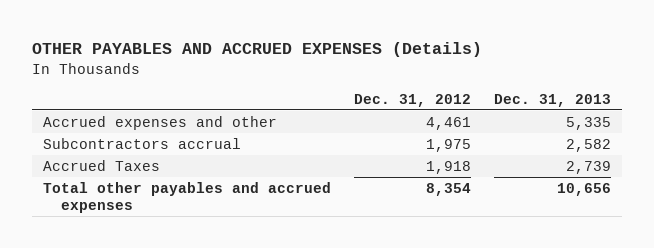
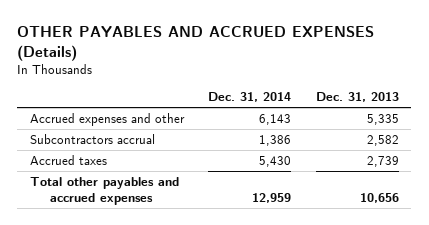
- | Dec. 31, 2012 | Dec. 31, 2013
+ | Dec. 31, 2014 | Dec. 31, 2013
- Accrued Taxes | 1,918 | 2,739
+ Accrued taxes | 5,430 | 2,739

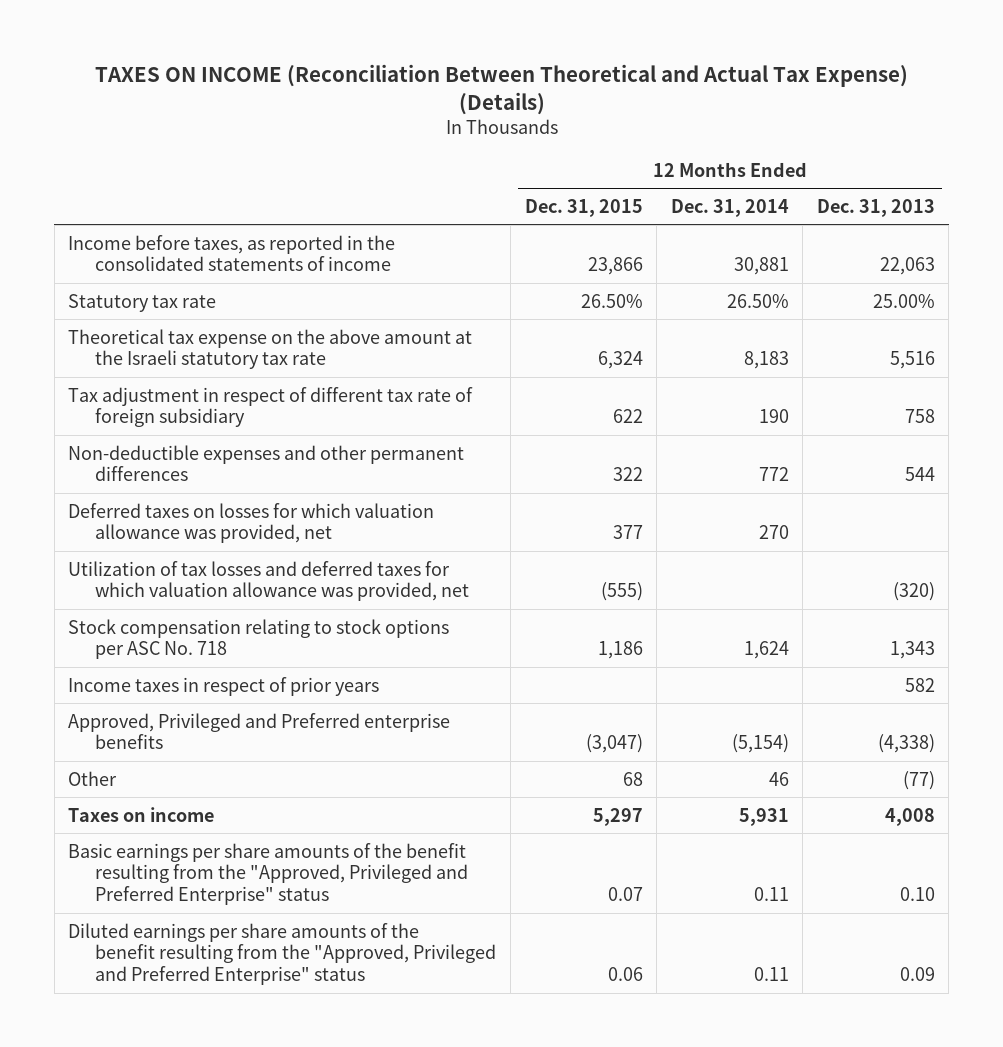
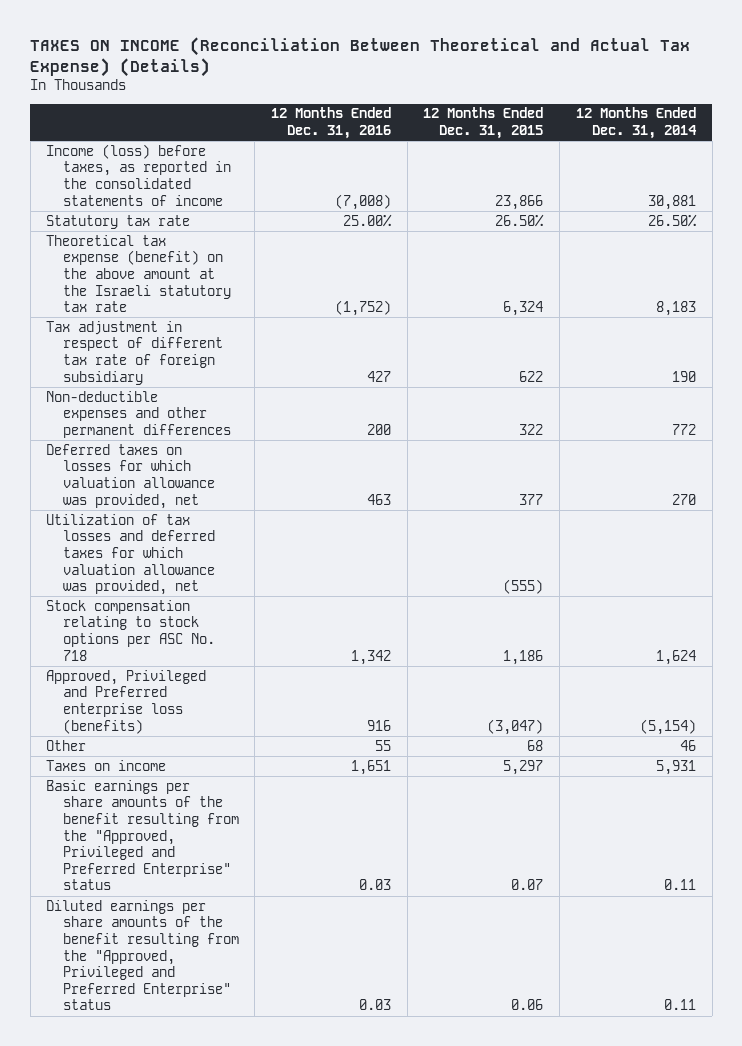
- | 12 Months Ended Dec. 31, 2015 | 12 Months Ended Dec. 31, 2014 | 12 Months Ended Dec. 31, 2013
+ | 12 Months Ended Dec. 31, 2016 | 12 Months Ended Dec. 31, 2015 | 12 Months Ended Dec. 31, 2014
- Income before taxes, as reported in the consolidated statements of income | 23,866 | 30,881 | 22,063
+ Income (loss) before taxes, as reported in the consolidated statements of income | (7,008) | 23,866 | 30,881
- Theoretical tax expense on the above amount at the Israeli statutory tax rate | 6,324 | 8,183 | 5,516
+ Theoretical tax expense (benefit) on the above amount at the Israeli statutory tax rate | (1,752) | 6,324 | 8,183
- Income taxes in respect of prior years | | | 582
- Approved, Privileged and Preferred enterprise benefits | (3,047) | (5,154) | (4,338)
+ Approved, Privileged and Preferred enterprise loss (benefits) | 916 | (3,047) | (5,154)

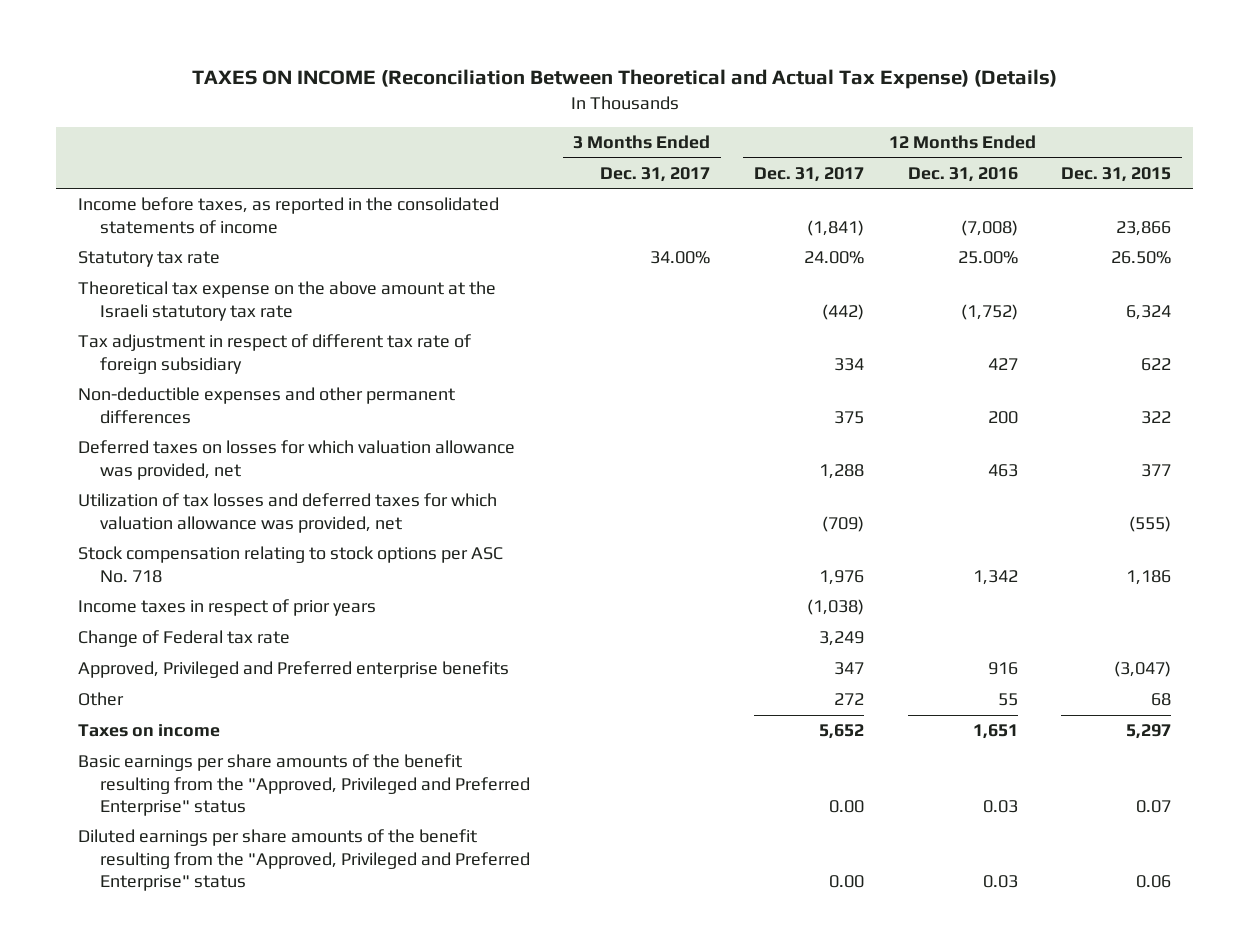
- | 12 Months Ended Dec. 31, 2016 | 12 Months Ended Dec. 31, 2015 | 12 Months Ended Dec. 31, 2014
+ | 3 Months Ended Dec. 31, 2017 | 12 Months Ended Dec. 31, 2017 | 12 Months Ended Dec. 31, 2016 | 12 Months Ended Dec. 31, 2015
- Income (loss) before taxes, as reported in the consolidated statements of income | (7,008) | 23,866 | 30,881
+ Income before taxes, as reported in the consolidated statements of income | | (1,841) | (7,008) | 23,866
- Theoretical tax expense (benefit) on the above amount at the Israeli statutory tax rate | (1,752) | 6,324 | 8,183
+ Theoretical tax expense on the above amount at the Israeli statutory tax rate | | (442) | (1,752) | 6,324
- Approved, Privileged and Preferred enterprise loss (benefits) | 916 | (3,047) | (5,154)
+ Income taxes in respect of prior years | | (1,038) | |
+ Change of Federal tax rate | | 3,249 | |
+ Approved, Privileged and Preferred enterprise benefits | | 347 | 916 | (3,047)

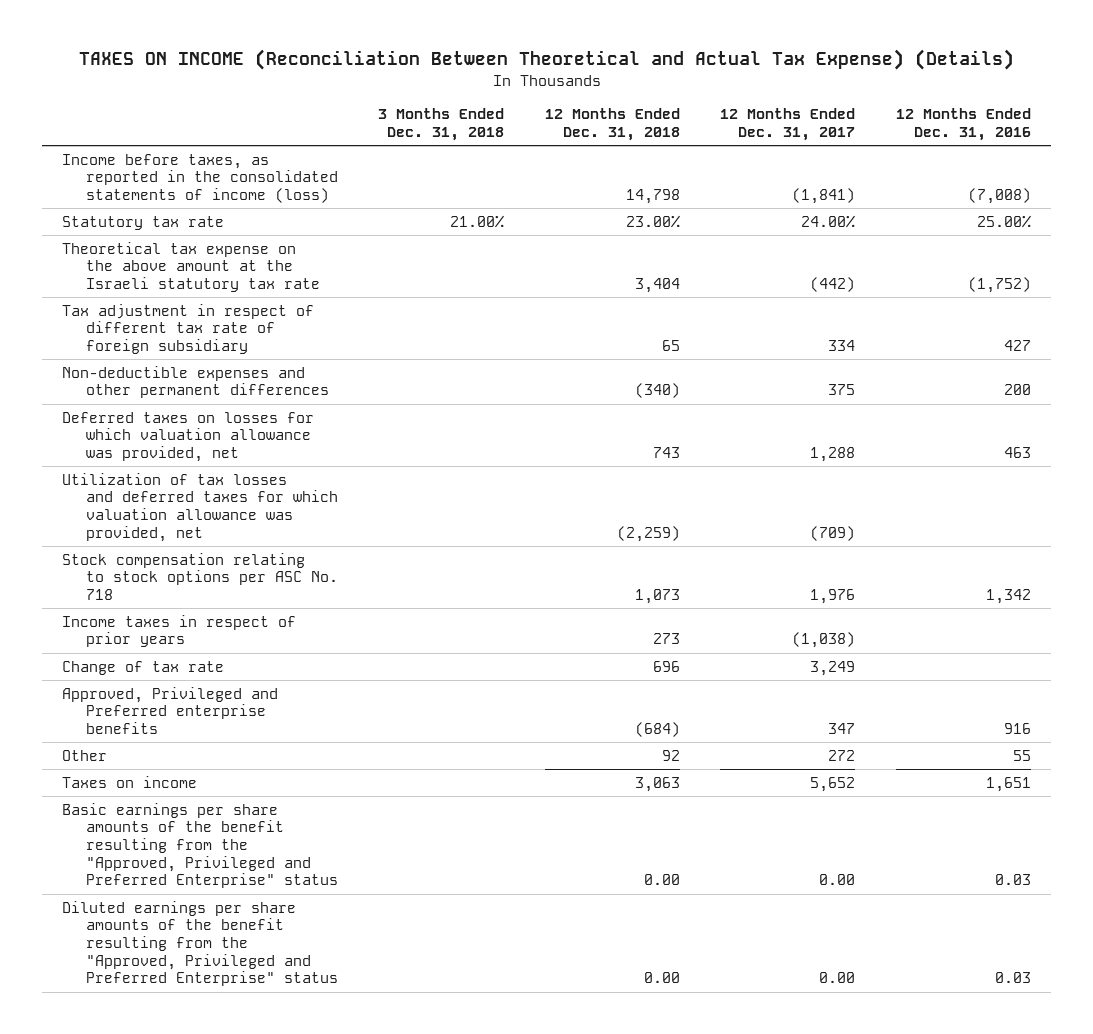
- | 3 Months Ended Dec. 31, 2017 | 12 Months Ended Dec. 31, 2017 | 12 Months Ended Dec. 31, 2016 | 12 Months Ended Dec. 31, 2015
+ | 3 Months Ended Dec. 31, 2018 | 12 Months Ended Dec. 31, 2018 | 12 Months Ended Dec. 31, 2017 | 12 Months Ended Dec. 31, 2016
- Income before taxes, as reported in the consolidated statements of income | | (1,841) | (7,008) | 23,866
+ Income before taxes, as reported in the consolidated statements of income (loss) | | 14,798 | (1,841) | (7,008)
- Change of Federal tax rate | | 3,249 | |
+ Change of tax rate | | 696 | 3,249 |

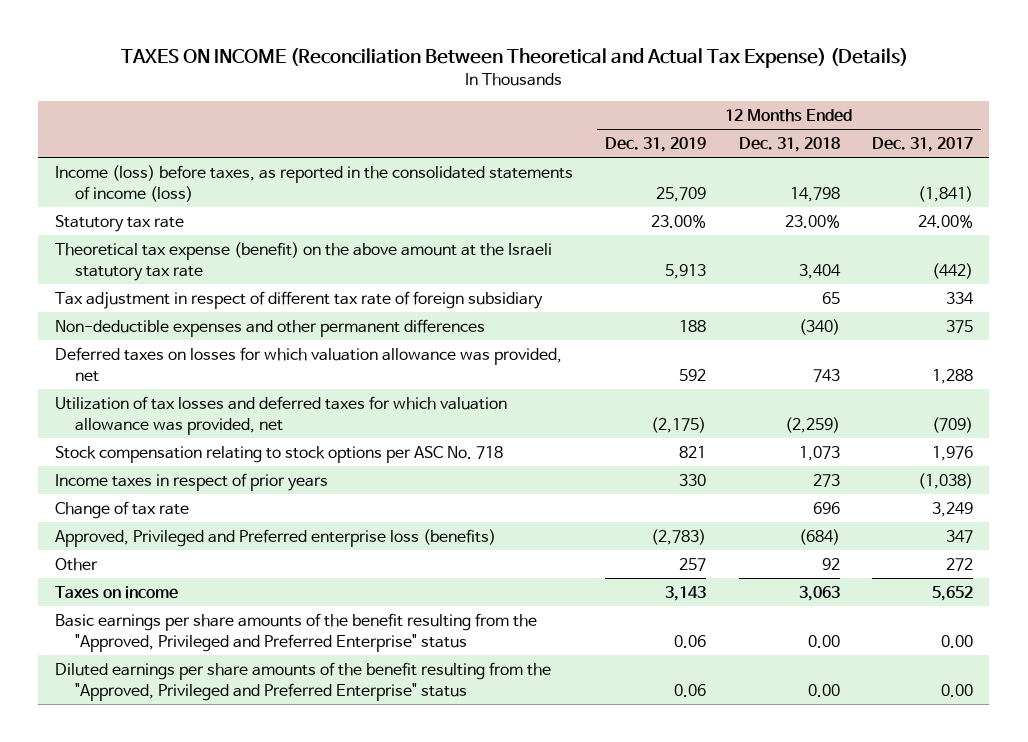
- | 3 Months Ended Dec. 31, 2018 | 12 Months Ended Dec. 31, 2018 | 12 Months Ended Dec. 31, 2017 | 12 Months Ended Dec. 31, 2016
+ | 12 Months Ended Dec. 31, 2019 | 12 Months Ended Dec. 31, 2018 | 12 Months Ended Dec. 31, 2017
- Income before taxes, as reported in the consolidated statements of income (loss) | | 14,798 | (1,841) | (7,008)
+ Income (loss) before taxes, as reported in the consolidated statements of income (loss) | 25,709 | 14,798 | (1,841)
- Theoretical tax expense on the above amount at the Israeli statutory tax rate | | 3,404 | (442) | (1,752)
+ Theoretical tax expense (benefit) on the above amount at the Israeli statutory tax rate | 5,913 | 3,404 | (442)
- Approved, Privileged and Preferred enterprise benefits | | (684) | 347 | 916
+ Approved, Privileged and Preferred enterprise loss (benefits) | (2,783) | (684) | 347

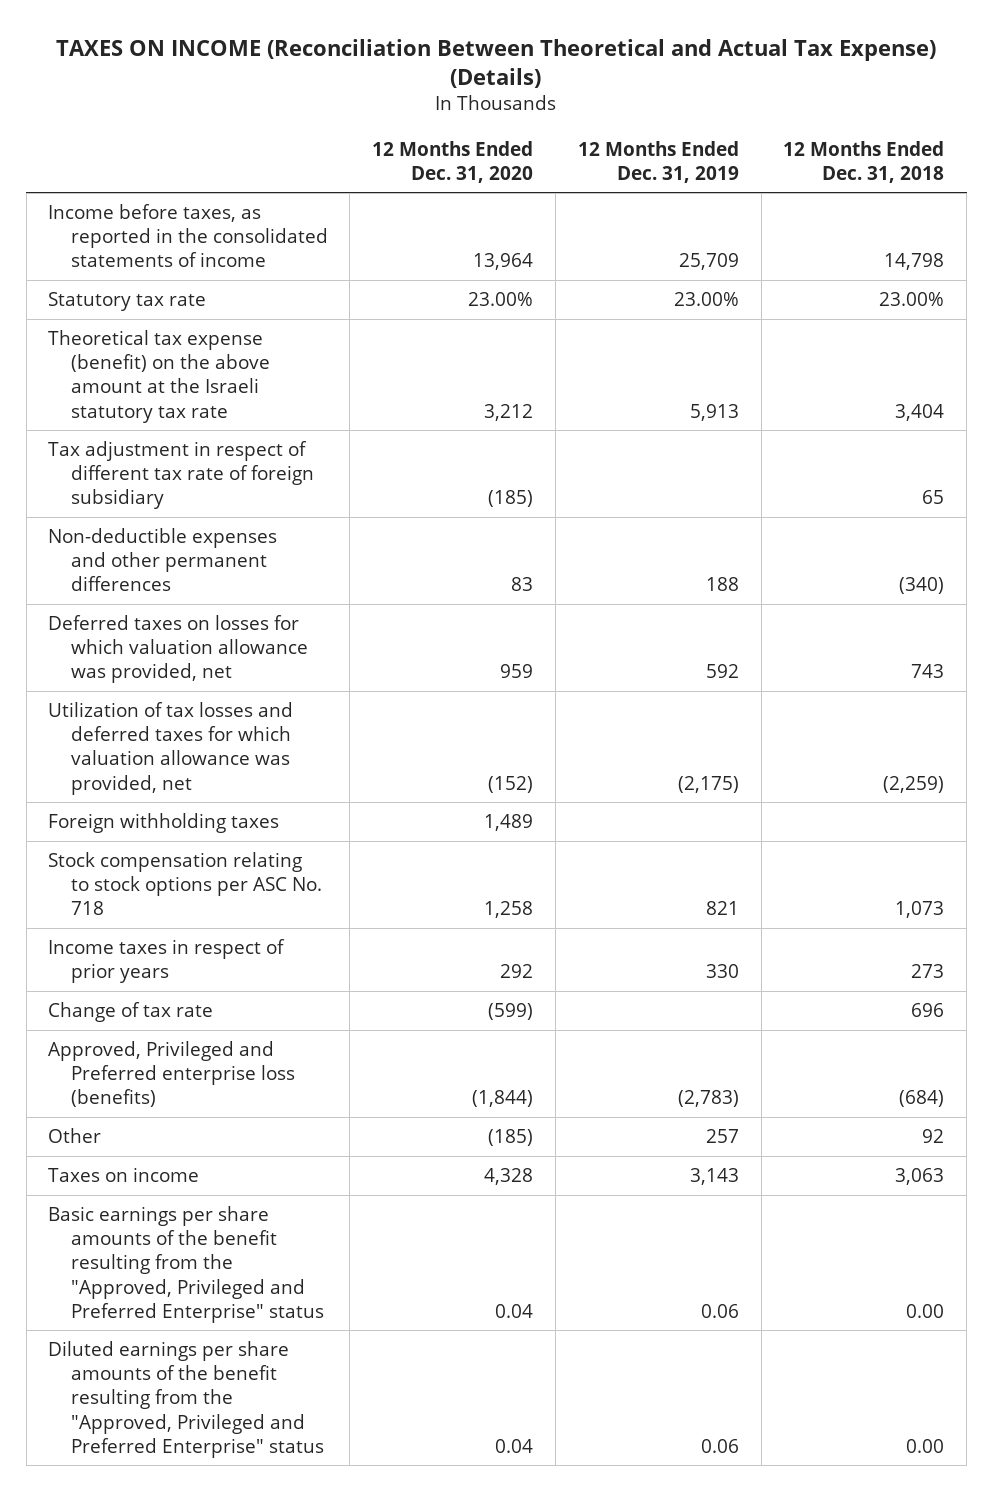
- | 12 Months Ended Dec. 31, 2019 | 12 Months Ended Dec. 31, 2018 | 12 Months Ended Dec. 31, 2017
+ | 12 Months Ended Dec. 31, 2020 | 12 Months Ended Dec. 31, 2019 | 12 Months Ended Dec. 31, 2018
- Income (loss) before taxes, as reported in the consolidated statements of income (loss) | 25,709 | 14,798 | (1,841)
+ Income before taxes, as reported in the consolidated statements of income | 13,964 | 25,709 | 14,798
+ Foreign withholding taxes | 1,489 | |

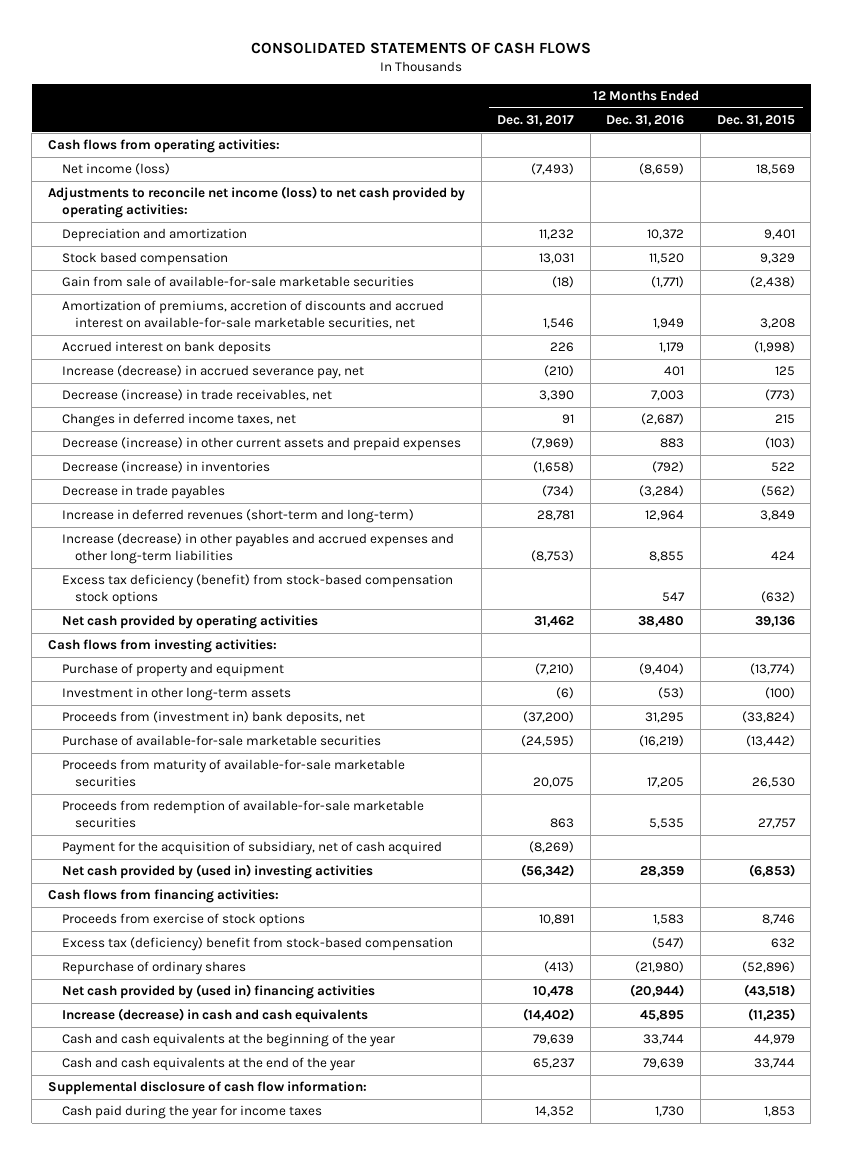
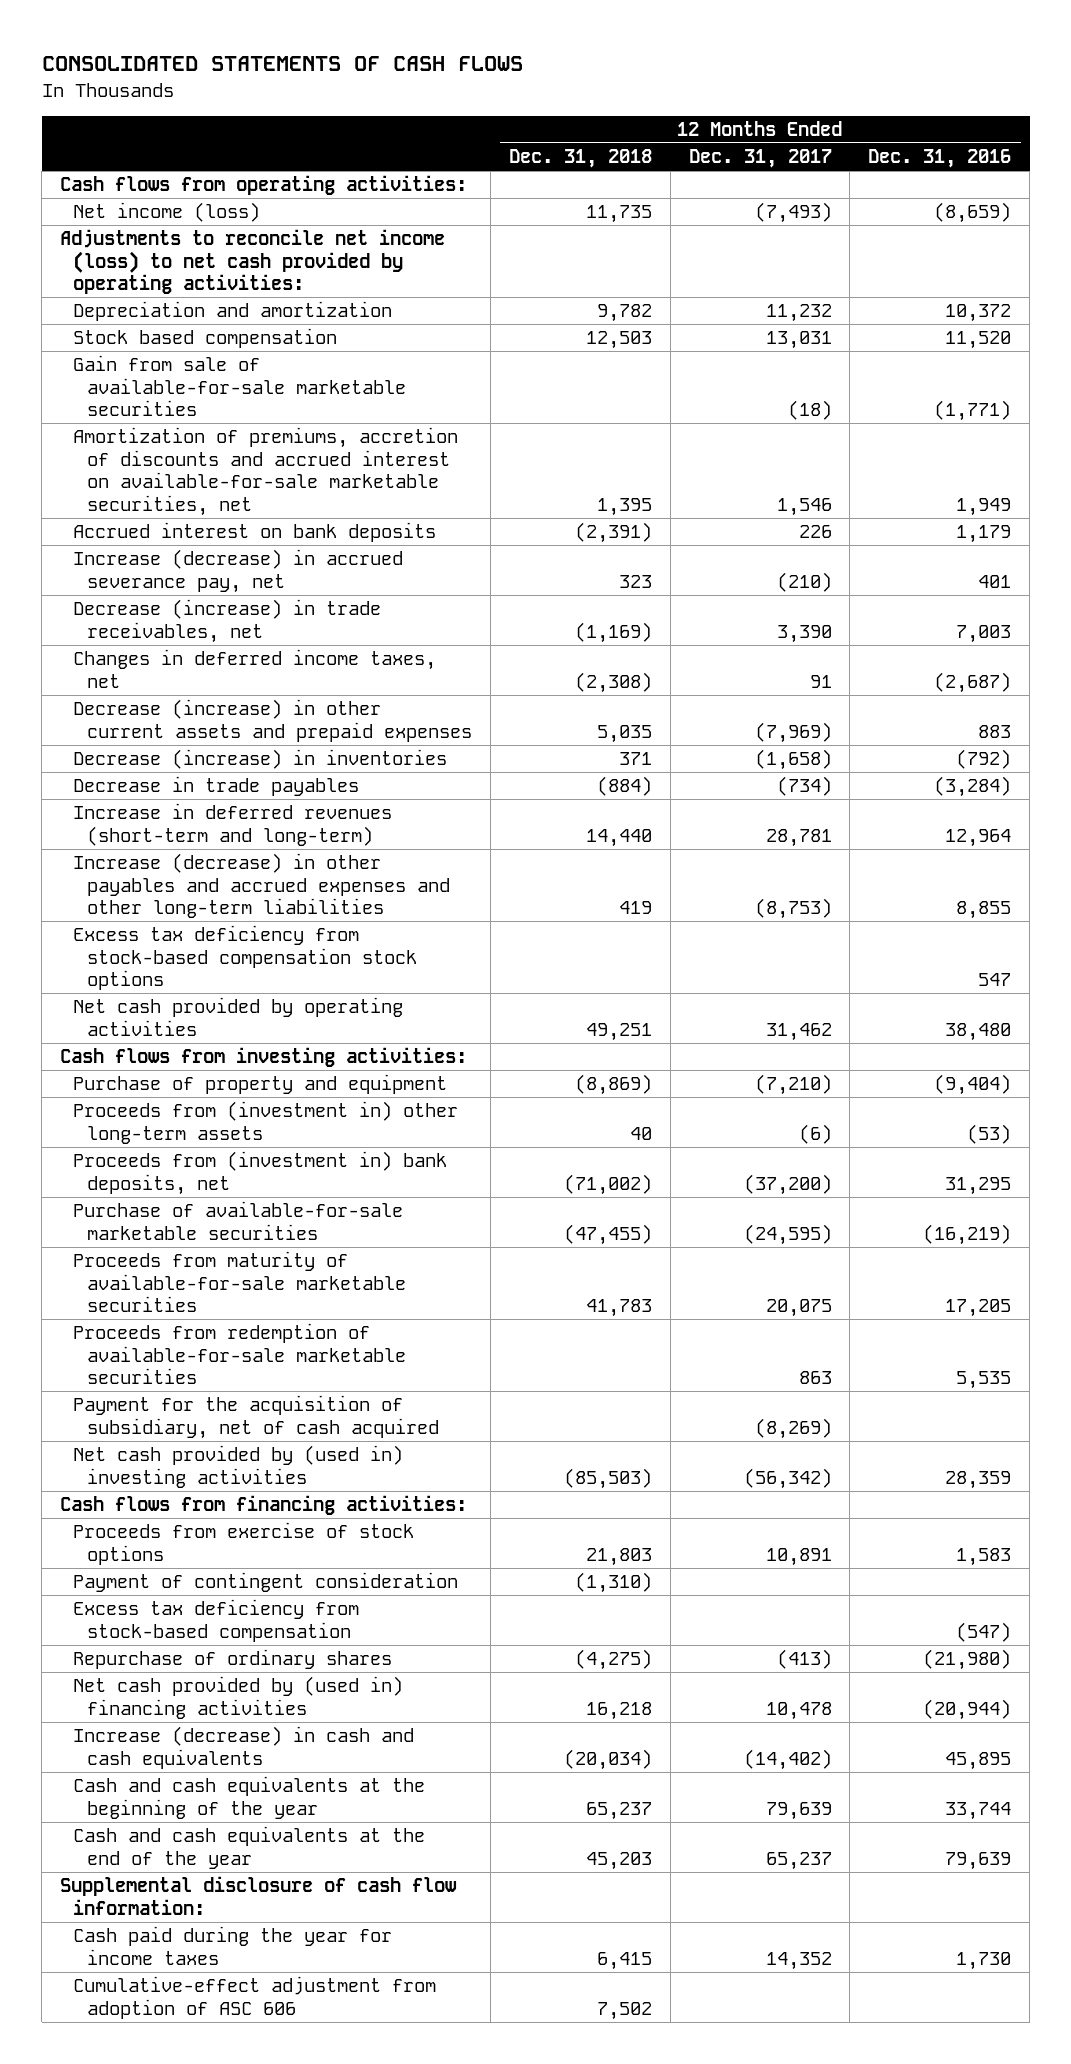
- | 12 Months Ended Dec. 31, 2017 | 12 Months Ended Dec. 31, 2016 | 12 Months Ended Dec. 31, 2015
+ | 12 Months Ended Dec. 31, 2018 | 12 Months Ended Dec. 31, 2017 | 12 Months Ended Dec. 31, 2016
- Excess tax deficiency (benefit) from stock-based compensation stock options | | 547 | (632)
+ Excess tax deficiency from stock-based compensation stock options | | | 547
- Investment in other long-term assets | (6) | (53) | (100)
+ Proceeds from (investment in) other long-term assets | 40 | (6) | (53)
- Excess tax (deficiency) benefit from stock-based compensation | | (547) | 632
+ Payment of contingent consideration | (1,310) | |
+ Excess tax deficiency from stock-based compensation | | | (547)
+ Cumulative-effect adjustment from adoption of ASC 606 | 7,502 | |

